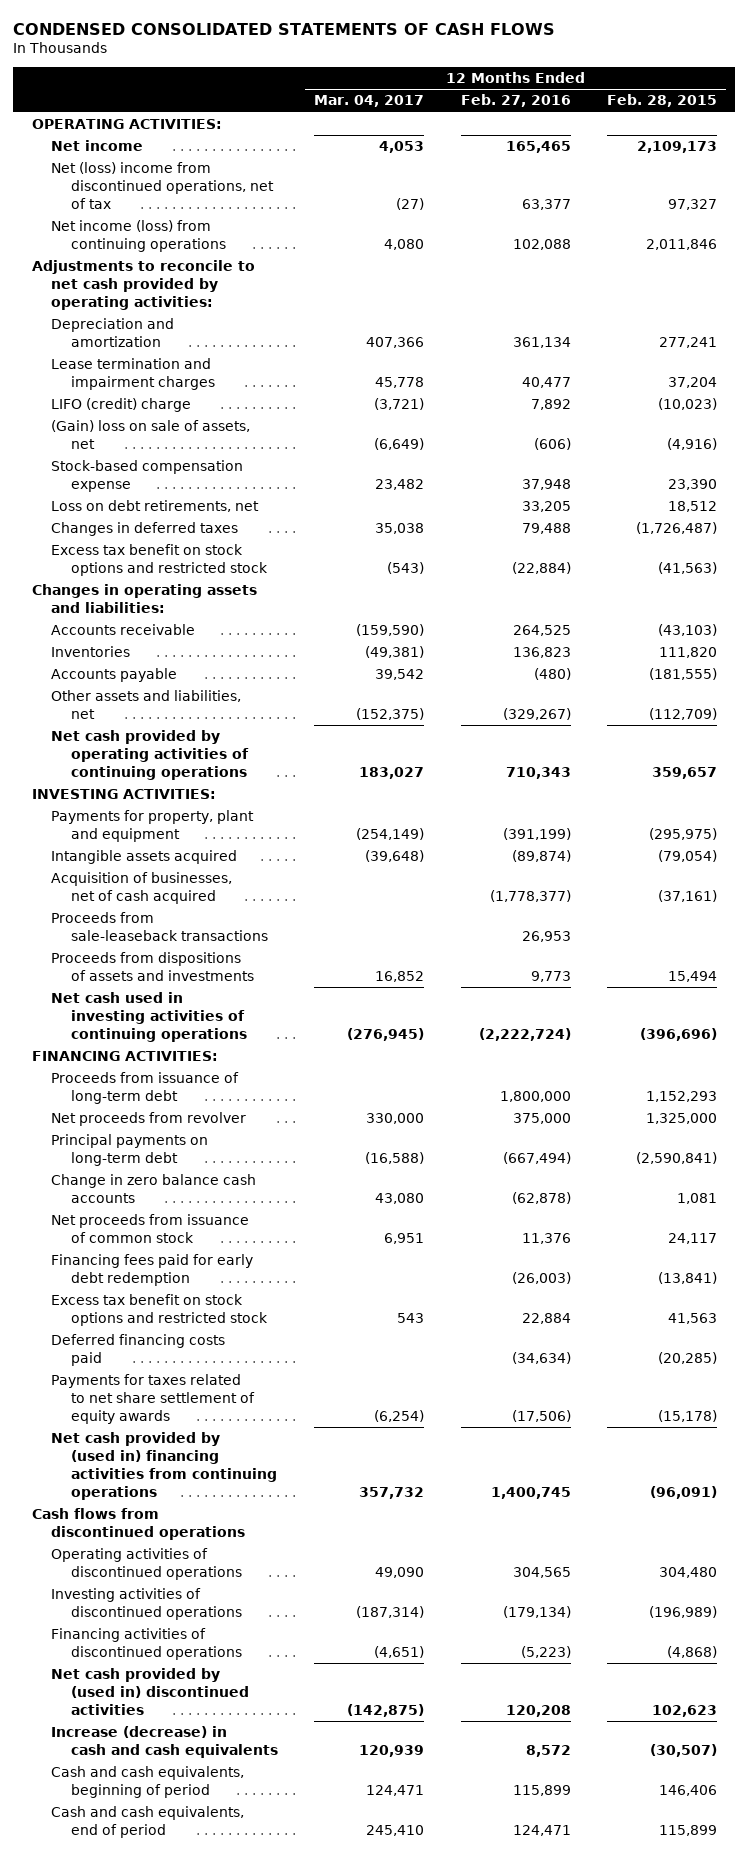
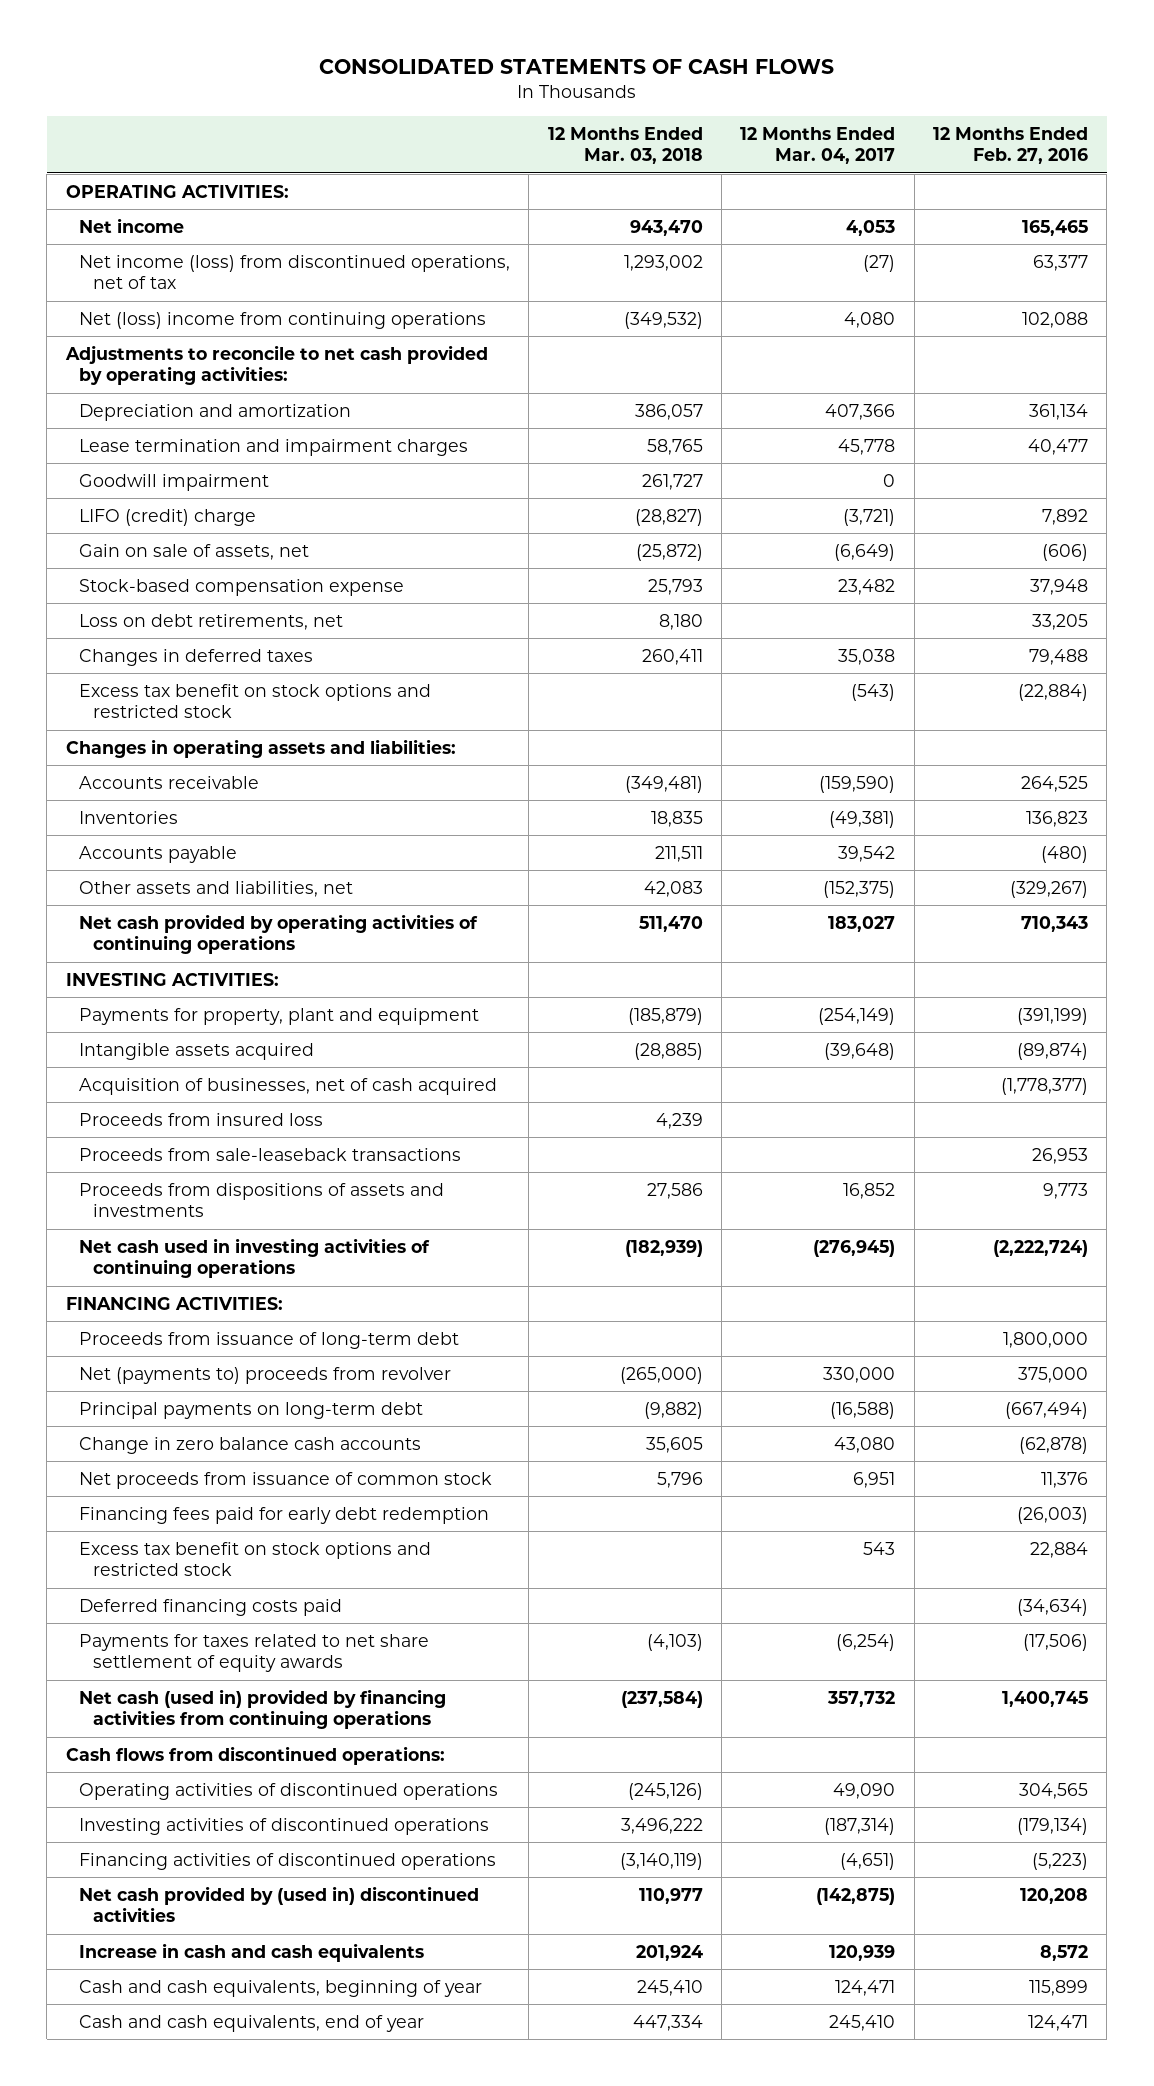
- CONDENSED CONSOLIDATED STATEMENTS OF CASH FLOWS
+ CONSOLIDATED STATEMENTS OF CASH FLOWS
- | 12 Months Ended Mar. 04, 2017 | 12 Months Ended Feb. 27, 2016 | 12 Months Ended Feb. 28, 2015
+ | 12 Months Ended Mar. 03, 2018 | 12 Months Ended Mar. 04, 2017 | 12 Months Ended Feb. 27, 2016
- Net (loss) income from discontinued operations, net of tax | (27) | 63,377 | 97,327
- Net income (loss) from continuing operations | 4,080 | 102,088 | 2,011,846
+ Net income (loss) from discontinued operations, net of tax | 1,293,002 | (27) | 63,377
+ Net (loss) income from continuing operations | (349,532) | 4,080 | 102,088
+ Goodwill impairment | 261,727 | 0 |
- (Gain) loss on sale of assets, net | (6,649) | (606) | (4,916)
+ Gain on sale of assets, net | (25,872) | (6,649) | (606)
+ Proceeds from insured loss | 4,239 | |
- Net proceeds from revolver | 330,000 | 375,000 | 1,325,000
+ Net (payments to) proceeds from revolver | (265,000) | 330,000 | 375,000
- Net cash provided by (used in) financing activities from continuing operations | 357,732 | 1,400,745 | (96,091)
- Cash flows from discontinued operations
+ Net cash (used in) provided by financing activities from continuing operations | (237,584) | 357,732 | 1,400,745
+ Cash flows from discontinued operations:
- Increase (decrease) in cash and cash equivalents | 120,939 | 8,572 | (30,507)
- Cash and cash equivalents, beginning of period | 124,471 | 115,899 | 146,406
- Cash and cash equivalents, end of period | 245,410 | 124,471 | 115,899
+ Increase in cash and cash equivalents | 201,924 | 120,939 | 8,572
+ Cash and cash equivalents, beginning of year | 245,410 | 124,471 | 115,899
+ Cash and cash equivalents, end of year | 447,334 | 245,410 | 124,471

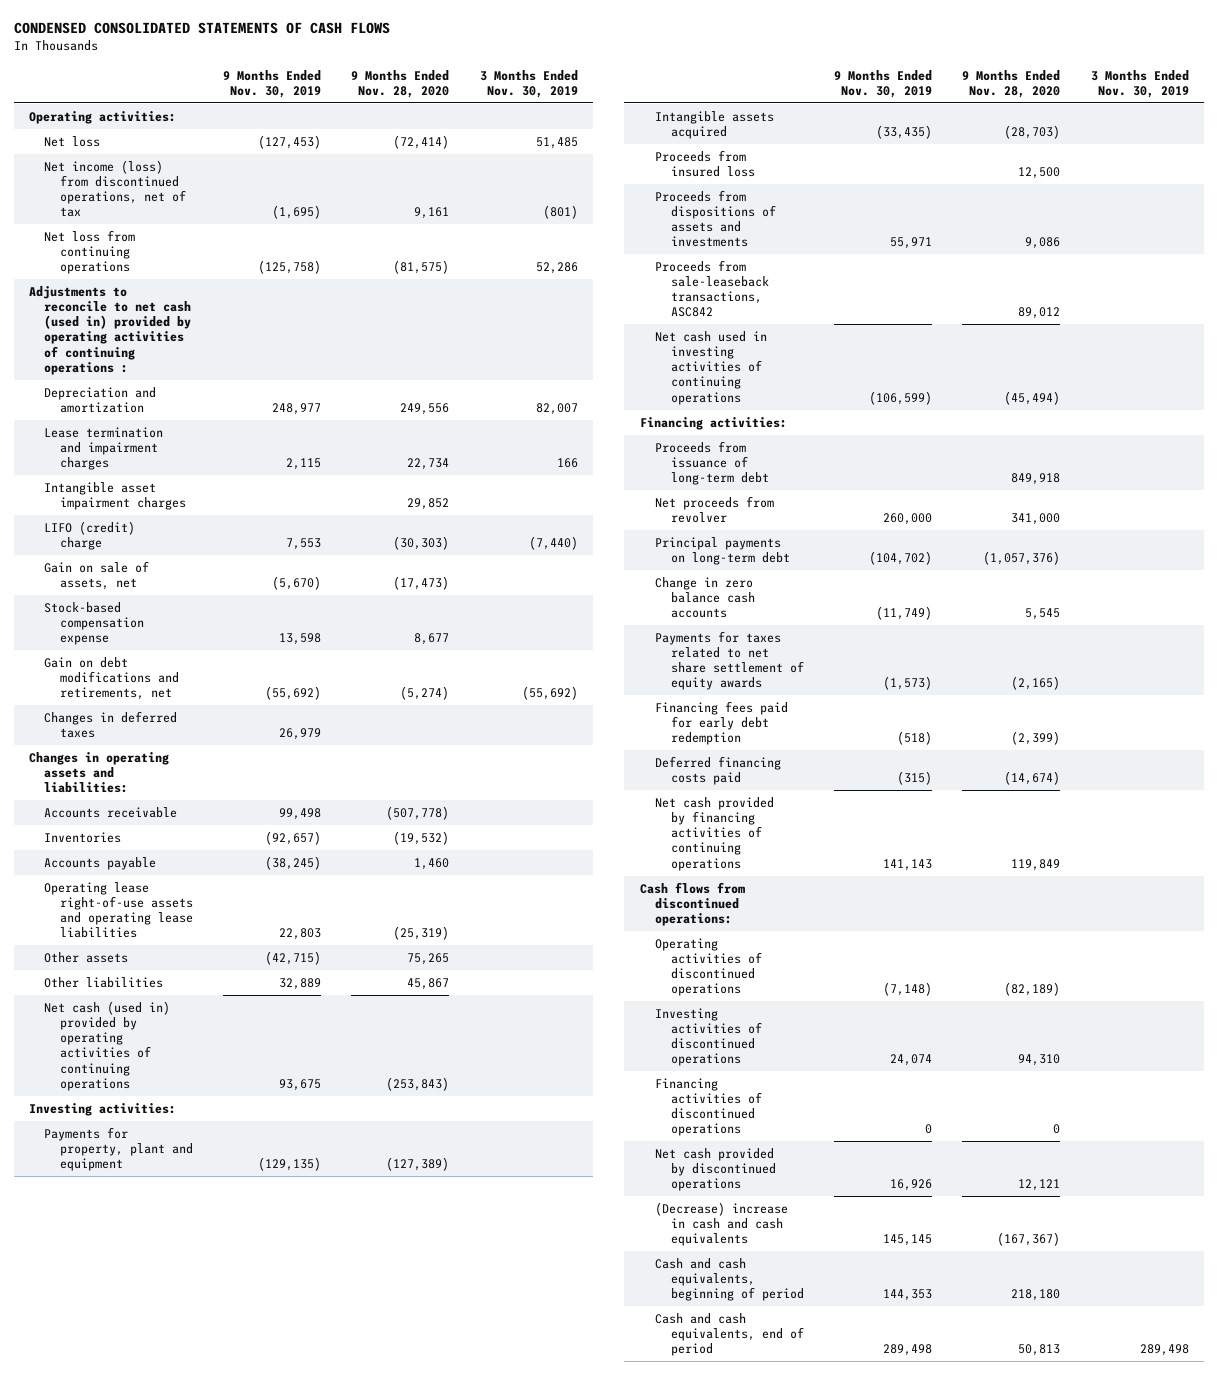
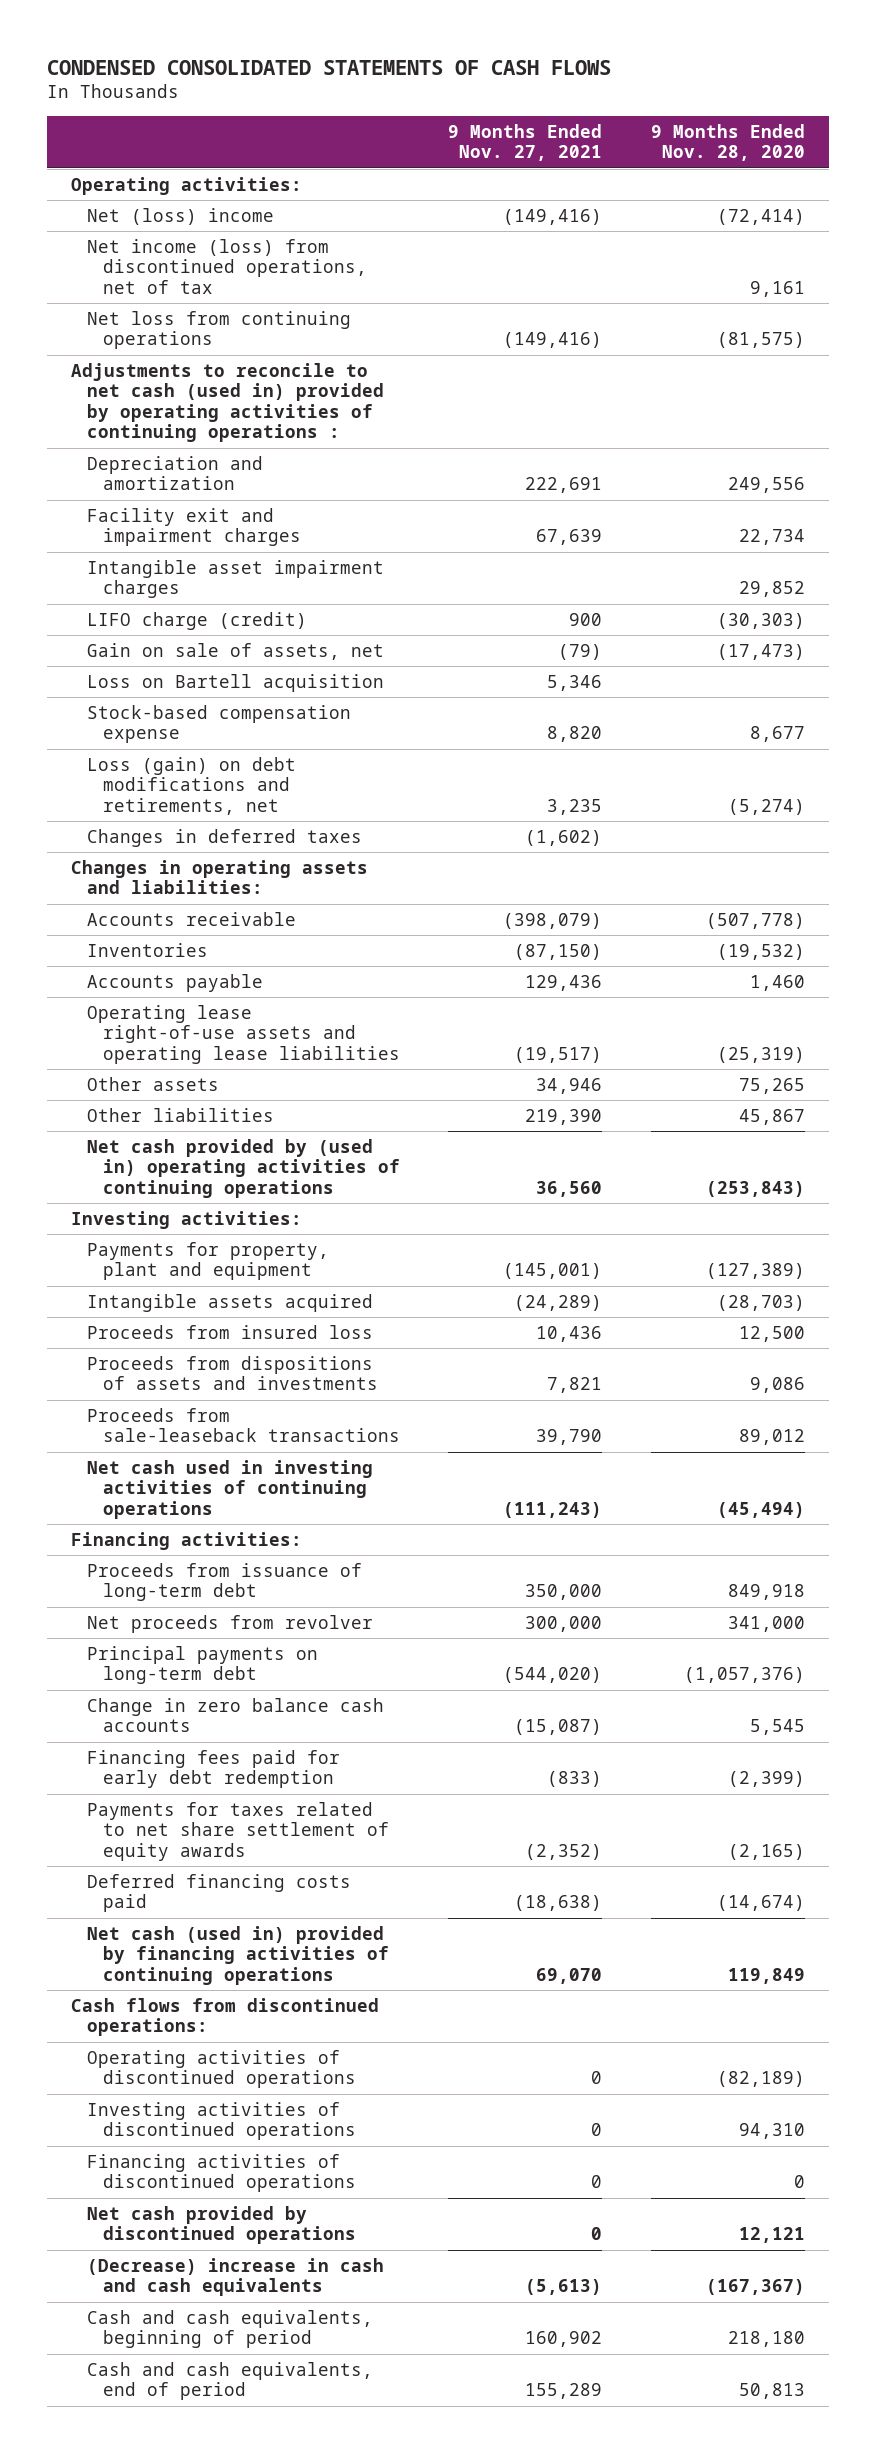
- | 9 Months Ended Nov. 30, 2019 | 9 Months Ended Nov. 28, 2020 | 3 Months Ended Nov. 30, 2019
+ | 9 Months Ended Nov. 27, 2021 | 9 Months Ended Nov. 28, 2020
- Net loss | (127,453) | (72,414) | 51,485
+ Net (loss) income | (149,416) | (72,414)
- Lease termination and impairment charges | 2,115 | 22,734 | 166
+ Facility exit and impairment charges | 67,639 | 22,734
- LIFO (credit) charge | 7,553 | (30,303) | (7,440)
+ LIFO charge (credit) | 900 | (30,303)
+ Loss on Bartell acquisition | 5,346 |
- Gain on debt modifications and retirements, net | (55,692) | (5,274) | (55,692)
+ Loss (gain) on debt modifications and retirements, net | 3,235 | (5,274)
- Net cash (used in) provided by operating activities of continuing operations | 93,675 | (253,843) |
+ Net cash provided by (used in) operating activities of continuing operations | 36,560 | (253,843)
- Proceeds from sale-leaseback transactions, ASC842 | | 89,012 |
+ Proceeds from sale-leaseback transactions | 39,790 | 89,012
moved down: Payments for taxes related to net share settlement of equity awards | (2,352) | (2,165)
- Net cash provided by financing activities of continuing operations | 141,143 | 119,849 |
+ Net cash (used in) provided by financing activities of continuing operations | 69,070 | 119,849

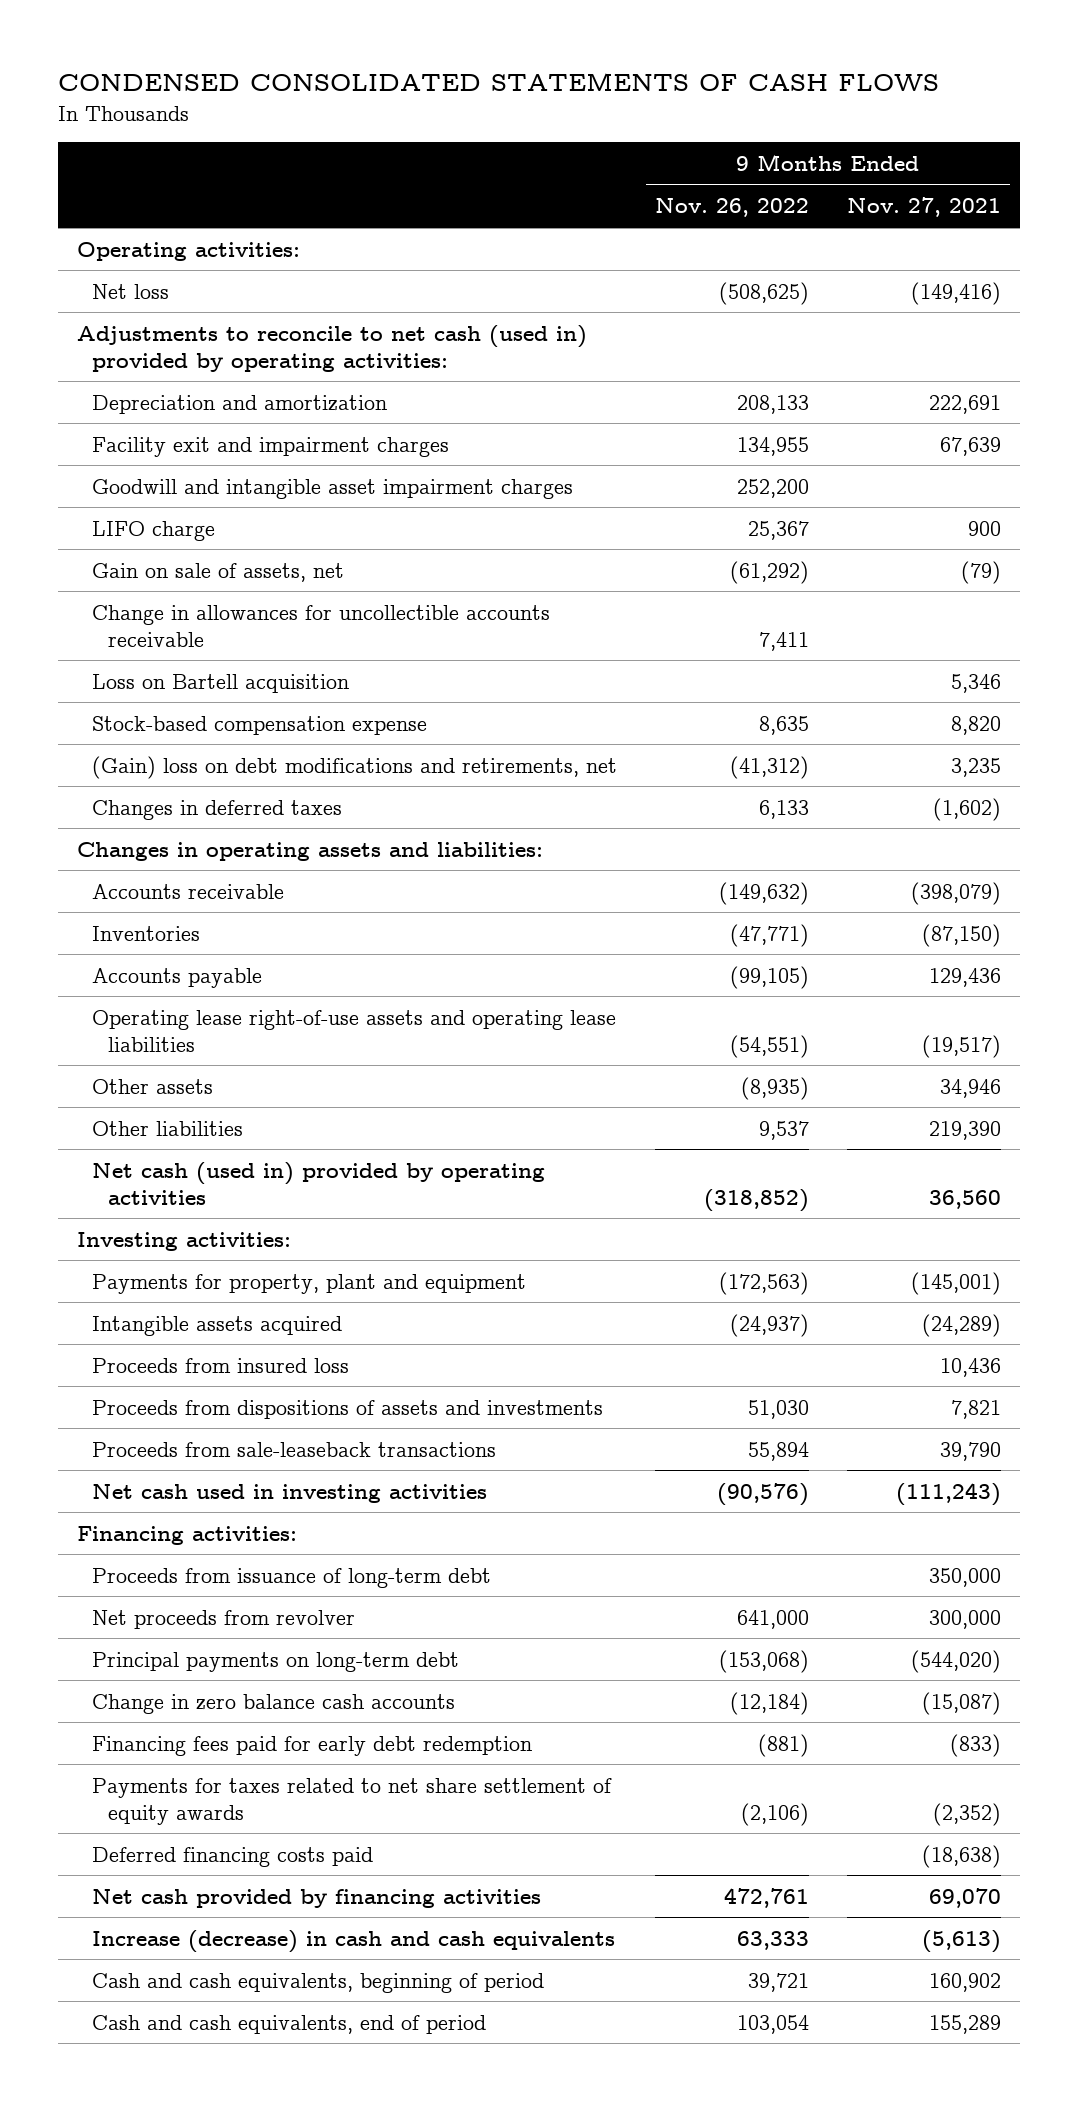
- | 9 Months Ended Nov. 27, 2021 | 9 Months Ended Nov. 28, 2020
+ | 9 Months Ended Nov. 26, 2022 | 9 Months Ended Nov. 27, 2021
- Net (loss) income | (149,416) | (72,414)
- Net income (loss) from discontinued operations, net of tax | | 9,161
- Net loss from continuing operations | (149,416) | (81,575)
- Adjustments to reconcile to net cash (used in) provided by operating activities of continuing operations :
+ Net loss | (508,625) | (149,416)
+ Adjustments to reconcile to net cash (used in) provided by operating activities:
- Intangible asset impairment charges | | 29,852
- LIFO charge (credit) | 900 | (30,303)
+ Goodwill and intangible asset impairment charges | 252,200 |
+ LIFO charge | 25,367 | 900
+ Change in allowances for uncollectible accounts receivable | 7,411 |
- Loss (gain) on debt modifications and retirements, net | 3,235 | (5,274)
+ (Gain) loss on debt modifications and retirements, net | (41,312) | 3,235
- Net cash provided by (used in) operating activities of continuing operations | 36,560 | (253,843)
+ Net cash (used in) provided by operating activities | (318,852) | 36,560
- Net cash used in investing activities of continuing operations | (111,243) | (45,494)
+ Net cash used in investing activities | (90,576) | (111,243)
- Net cash (used in) provided by financing activities of continuing operations | 69,070 | 119,849
- Cash flows from discontinued operations:
- Operating activities of discontinued operations | 0 | (82,189)
- Investing activities of discontinued operations | 0 | 94,310
- Financing activities of discontinued operations | 0 | 0
- Net cash provided by discontinued operations | 0 | 12,121
- (Decrease) increase in cash and cash equivalents | (5,613) | (167,367)
+ Net cash provided by financing activities | 472,761 | 69,070
+ Increase (decrease) in cash and cash equivalents | 63,333 | (5,613)

